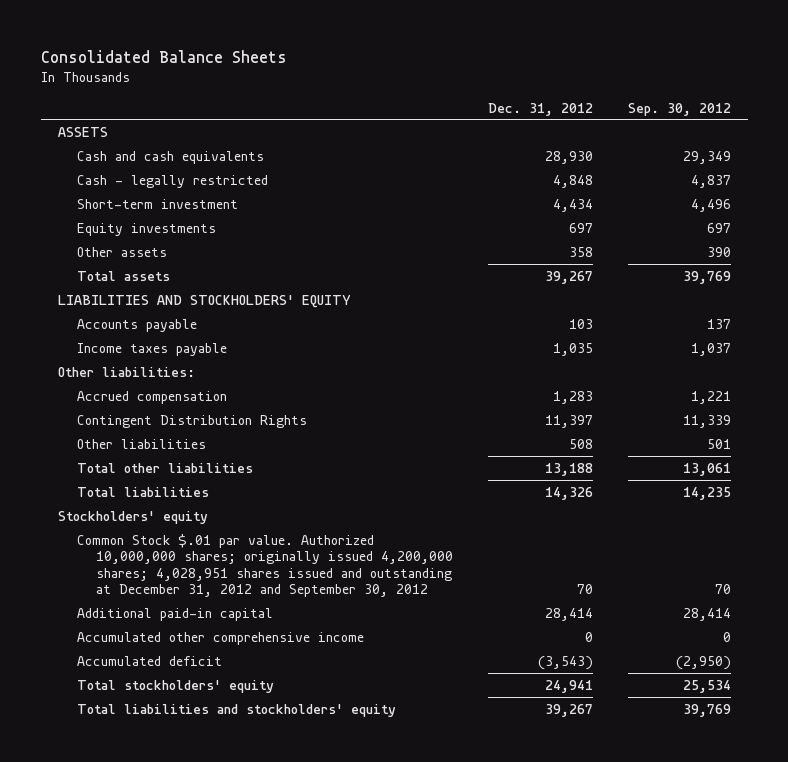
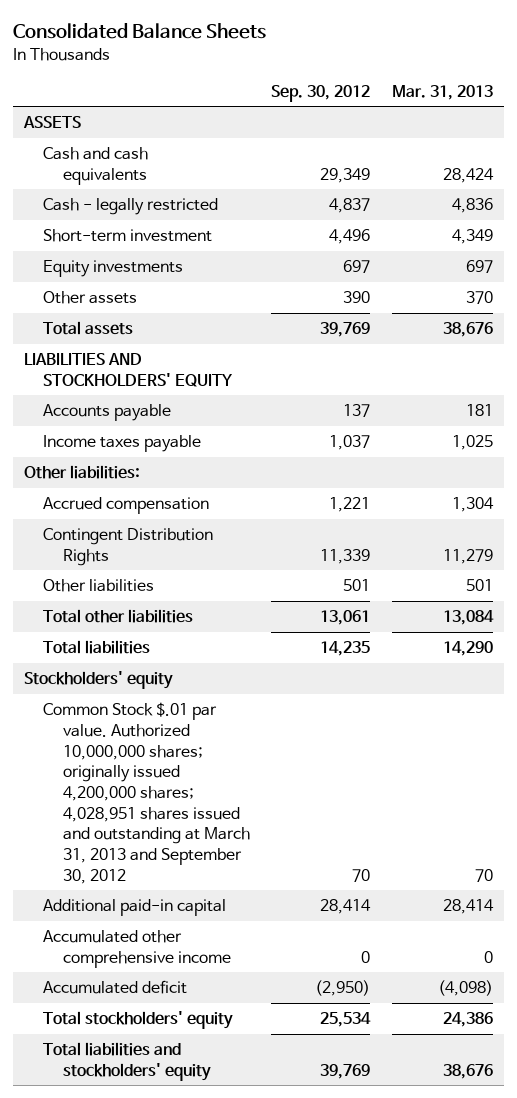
- | Dec. 31, 2012 | Sep. 30, 2012
+ | Sep. 30, 2012 | Mar. 31, 2013
- Common Stock $.01 par value. Authorized 10,000,000 shares; originally issued 4,200,000 shares; 4,028,951 shares issued and outstanding at December 31, 2012 and September 30, 2012 | 70 | 70
+ Common Stock $.01 par value. Authorized 10,000,000 shares; originally issued 4,200,000 shares; 4,028,951 shares issued and outstanding at March 31, 2013 and September 30, 2012 | 70 | 70

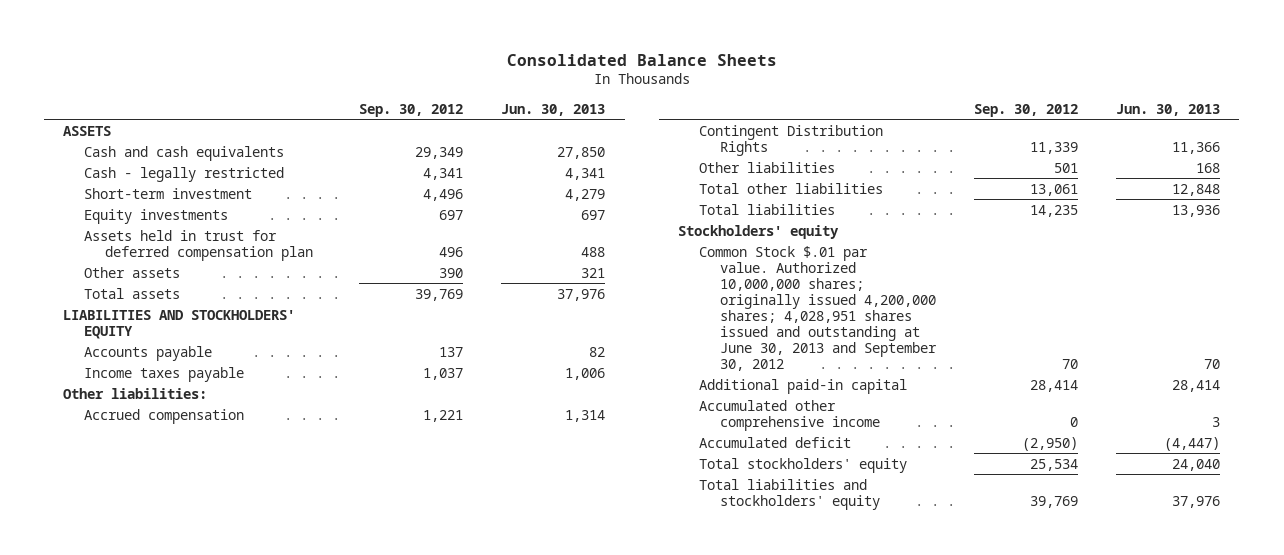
- | Sep. 30, 2012 | Mar. 31, 2013
+ | Sep. 30, 2012 | Jun. 30, 2013
- Cash - legally restricted | 4,837 | 4,836
+ Cash - legally restricted | 4,341 | 4,341
+ Assets held in trust for deferred compensation plan | 496 | 488
- Common Stock $.01 par value. Authorized 10,000,000 shares; originally issued 4,200,000 shares; 4,028,951 shares issued and outstanding at March 31, 2013 and September 30, 2012 | 70 | 70
+ Common Stock $.01 par value. Authorized 10,000,000 shares; originally issued 4,200,000 shares; 4,028,951 shares issued and outstanding at June 30, 2013 and September 30, 2012 | 70 | 70

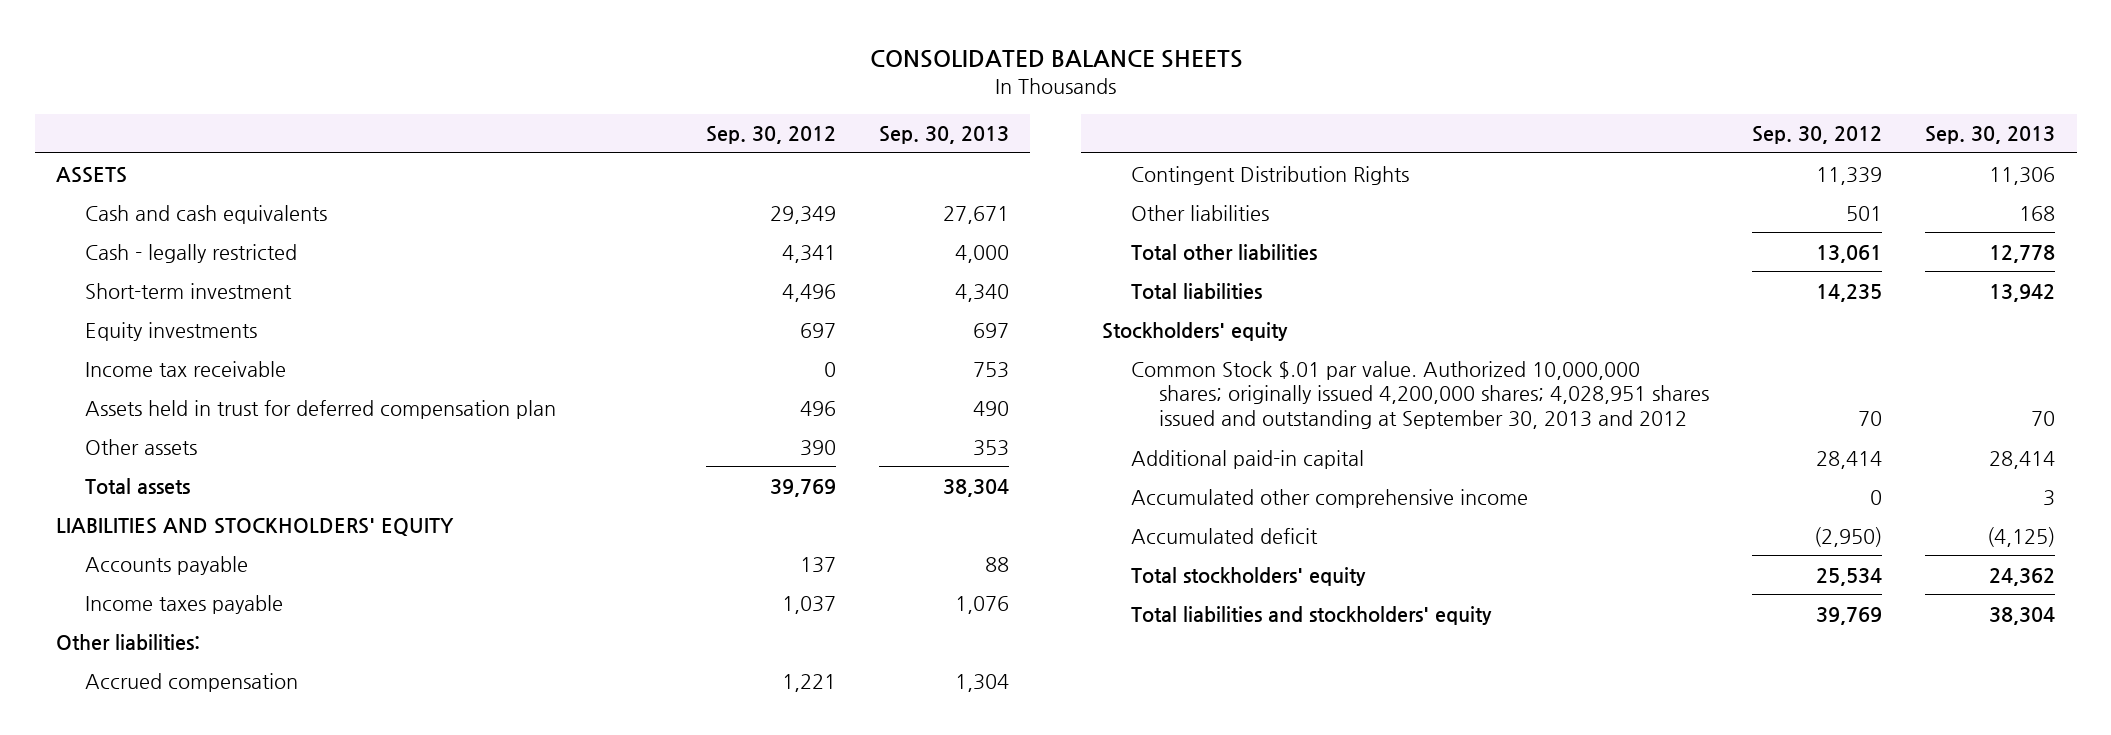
- Consolidated Balance Sheets
+ CONSOLIDATED BALANCE SHEETS
- | Sep. 30, 2012 | Jun. 30, 2013
+ | Sep. 30, 2012 | Sep. 30, 2013
+ Income tax receivable | 0 | 753
- Common Stock $.01 par value. Authorized 10,000,000 shares; originally issued 4,200,000 shares; 4,028,951 shares issued and outstanding at June 30, 2013 and September 30, 2012 | 70 | 70
+ Common Stock $.01 par value. Authorized 10,000,000 shares; originally issued 4,200,000 shares; 4,028,951 shares issued and outstanding at September 30, 2013 and 2012 | 70 | 70

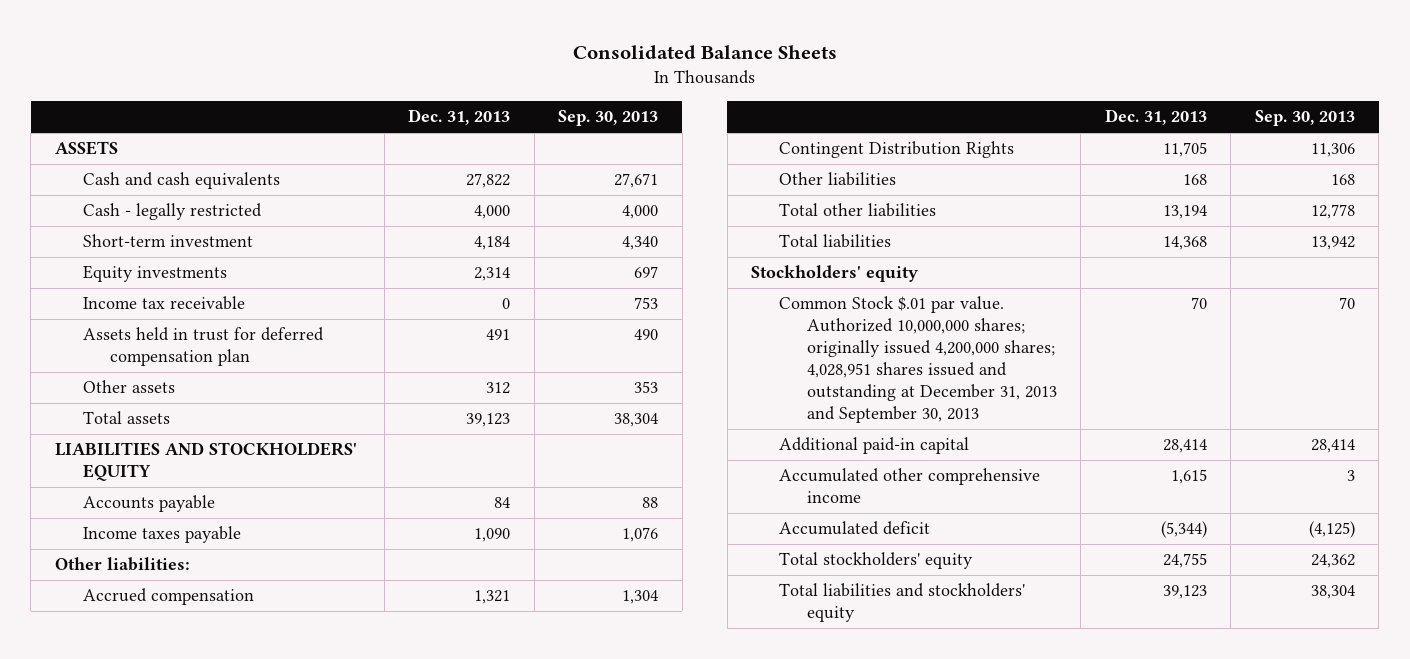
- CONSOLIDATED BALANCE SHEETS
+ Consolidated Balance Sheets
- | Sep. 30, 2012 | Sep. 30, 2013
+ | Dec. 31, 2013 | Sep. 30, 2013
- Common Stock $.01 par value. Authorized 10,000,000 shares; originally issued 4,200,000 shares; 4,028,951 shares issued and outstanding at September 30, 2013 and 2012 | 70 | 70
+ Common Stock $.01 par value. Authorized 10,000,000 shares; originally issued 4,200,000 shares; 4,028,951 shares issued and outstanding at December 31, 2013 and September 30, 2013 | 70 | 70

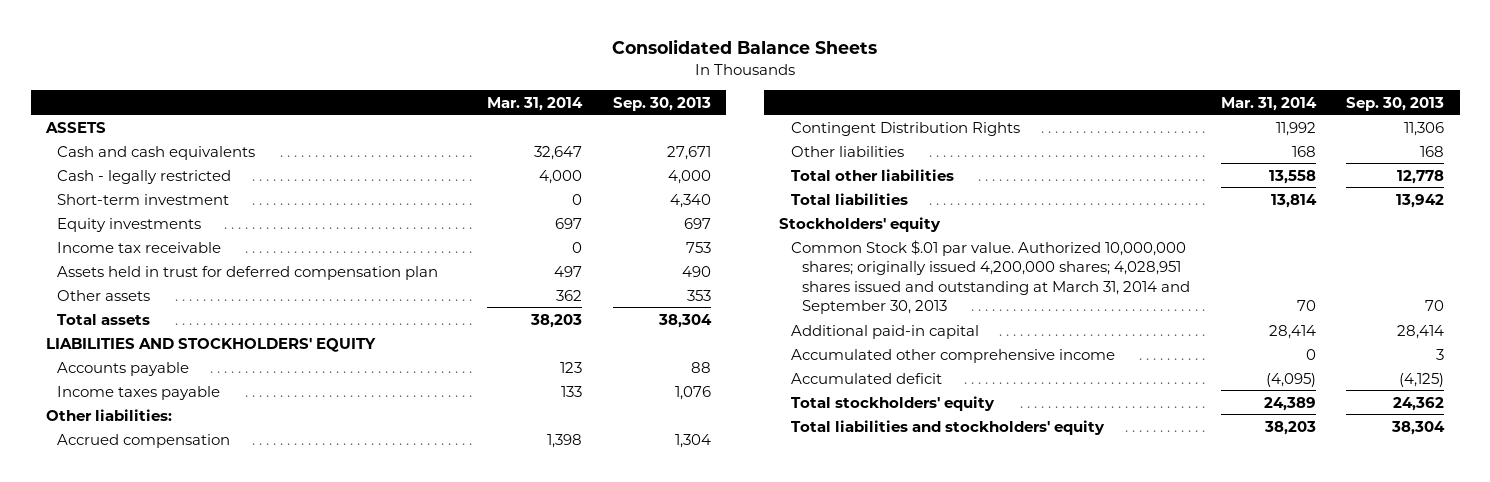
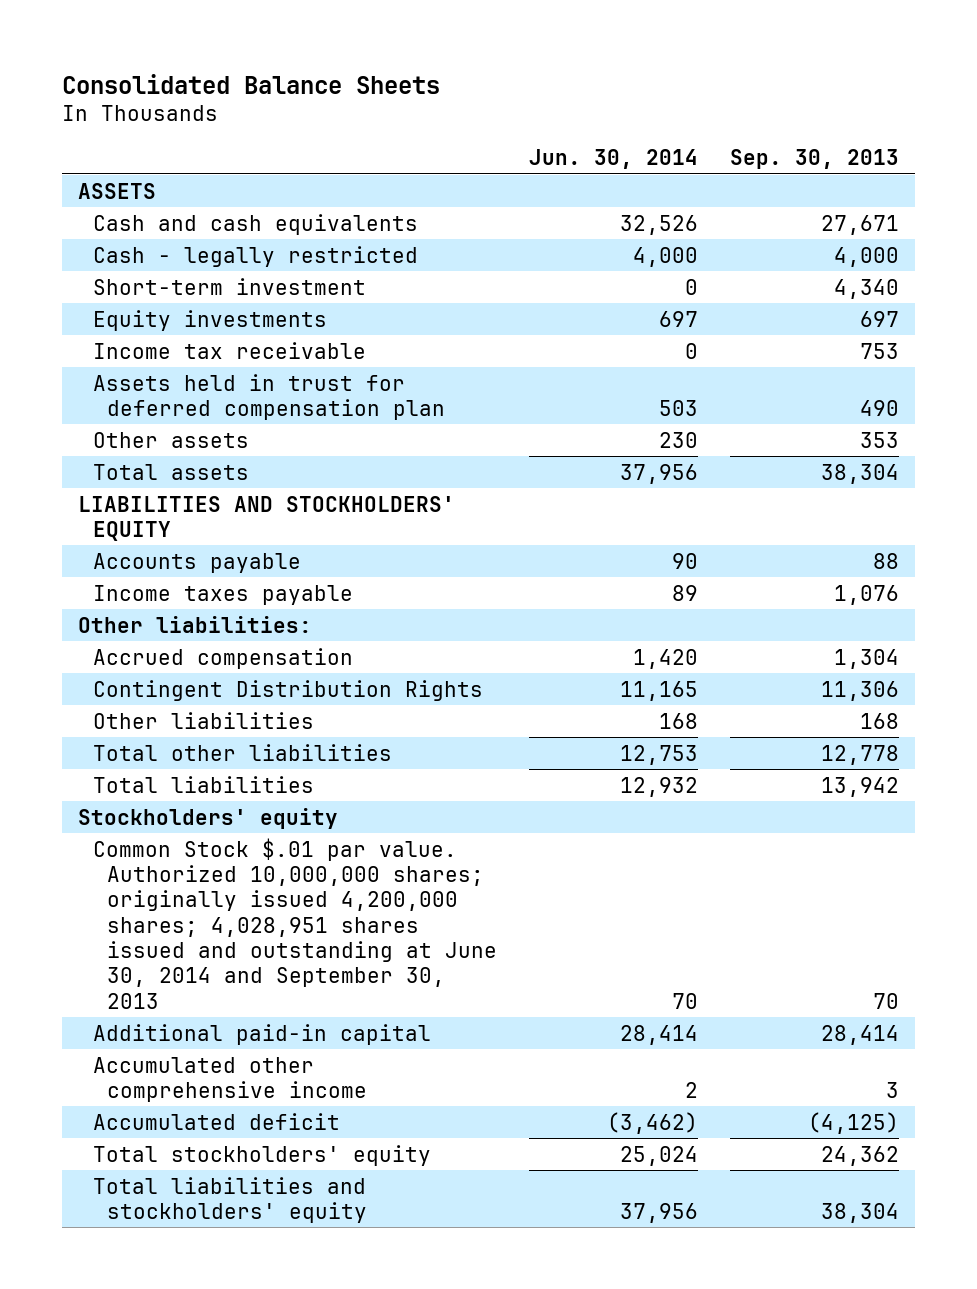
- | Mar. 31, 2014 | Sep. 30, 2013
+ | Jun. 30, 2014 | Sep. 30, 2013
- Common Stock $.01 par value. Authorized 10,000,000 shares; originally issued 4,200,000 shares; 4,028,951 shares issued and outstanding at March 31, 2014 and September 30, 2013 | 70 | 70
+ Common Stock $.01 par value. Authorized 10,000,000 shares; originally issued 4,200,000 shares; 4,028,951 shares issued and outstanding at June 30, 2014 and September 30, 2013 | 70 | 70

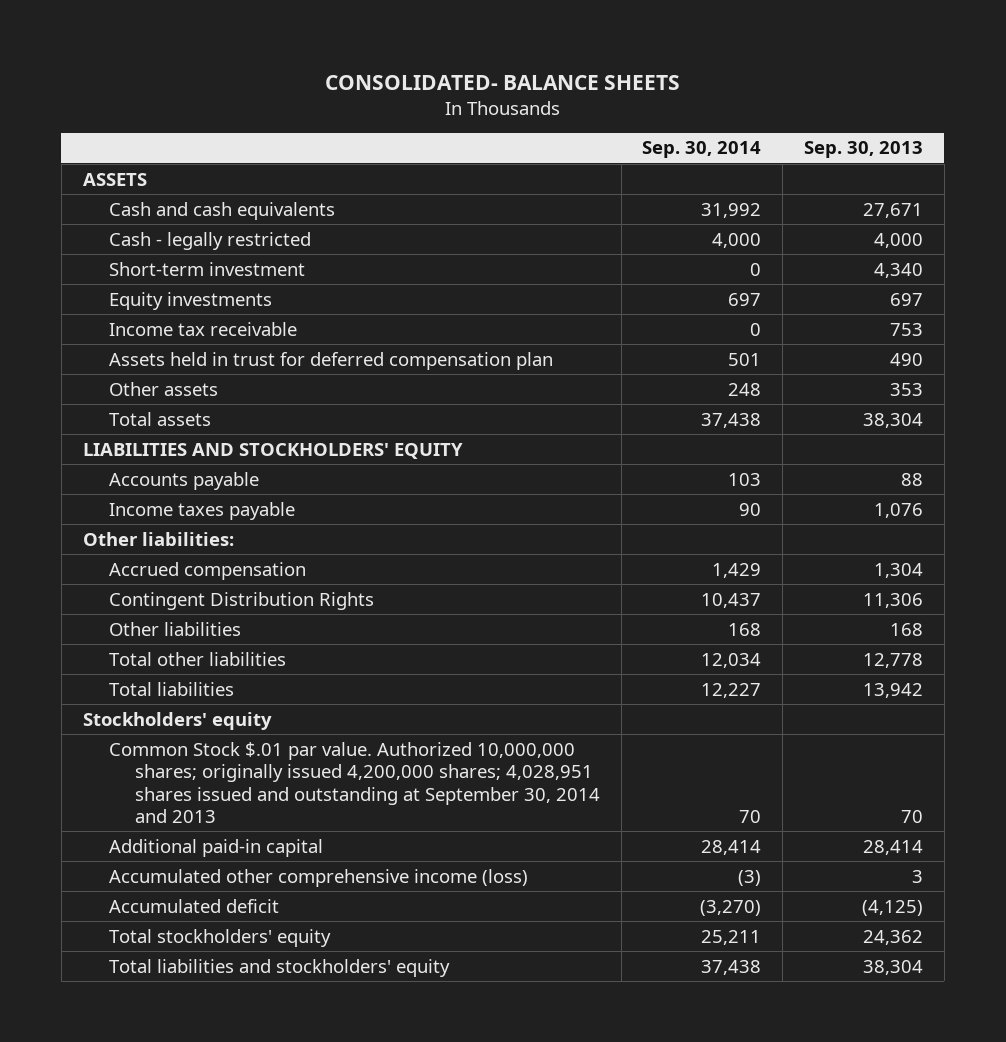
- Consolidated Balance Sheets
+ CONSOLIDATED- BALANCE SHEETS
- | Jun. 30, 2014 | Sep. 30, 2013
+ | Sep. 30, 2014 | Sep. 30, 2013
- Common Stock $.01 par value. Authorized 10,000,000 shares; originally issued 4,200,000 shares; 4,028,951 shares issued and outstanding at June 30, 2014 and September 30, 2013 | 70 | 70
+ Common Stock $.01 par value. Authorized 10,000,000 shares; originally issued 4,200,000 shares; 4,028,951 shares issued and outstanding at September 30, 2014 and 2013 | 70 | 70
- Accumulated other comprehensive income | 2 | 3
+ Accumulated other comprehensive income (loss) | (3) | 3

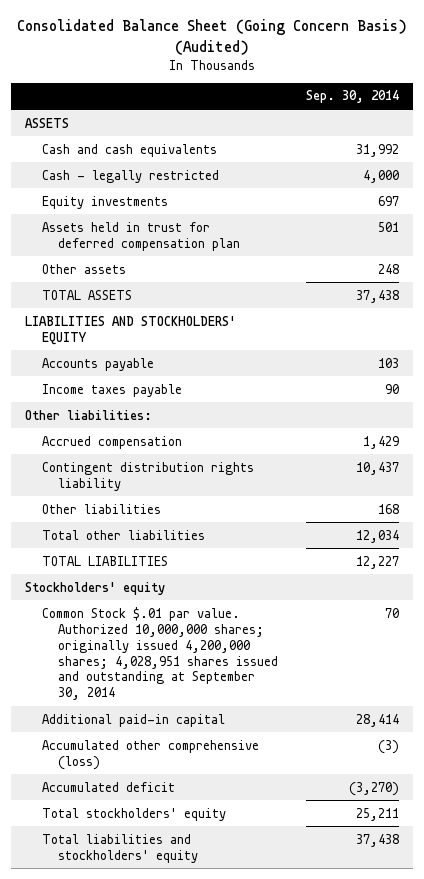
- CONSOLIDATED- BALANCE SHEETS
+ Consolidated Balance Sheet (Going Concern Basis) (Audited)
- | Sep. 30, 2014 | Sep. 30, 2013
+ | Sep. 30, 2014
- Short-term investment | 0 | 4,340
- Income tax receivable | 0 | 753
- Total assets | 37,438 | 38,304
+ TOTAL ASSETS | 37,438
- Contingent Distribution Rights | 10,437 | 11,306
+ Contingent distribution rights liability | 10,437
- Total liabilities | 12,227 | 13,942
+ TOTAL LIABILITIES | 12,227
- Common Stock $.01 par value. Authorized 10,000,000 shares; originally issued 4,200,000 shares; 4,028,951 shares issued and outstanding at September 30, 2014 and 2013 | 70 | 70
+ Common Stock $.01 par value. Authorized 10,000,000 shares; originally issued 4,200,000 shares; 4,028,951 shares issued and outstanding at September 30, 2014 | 70
- Accumulated other comprehensive income (loss) | (3) | 3
+ Accumulated other comprehensive (loss) | (3)

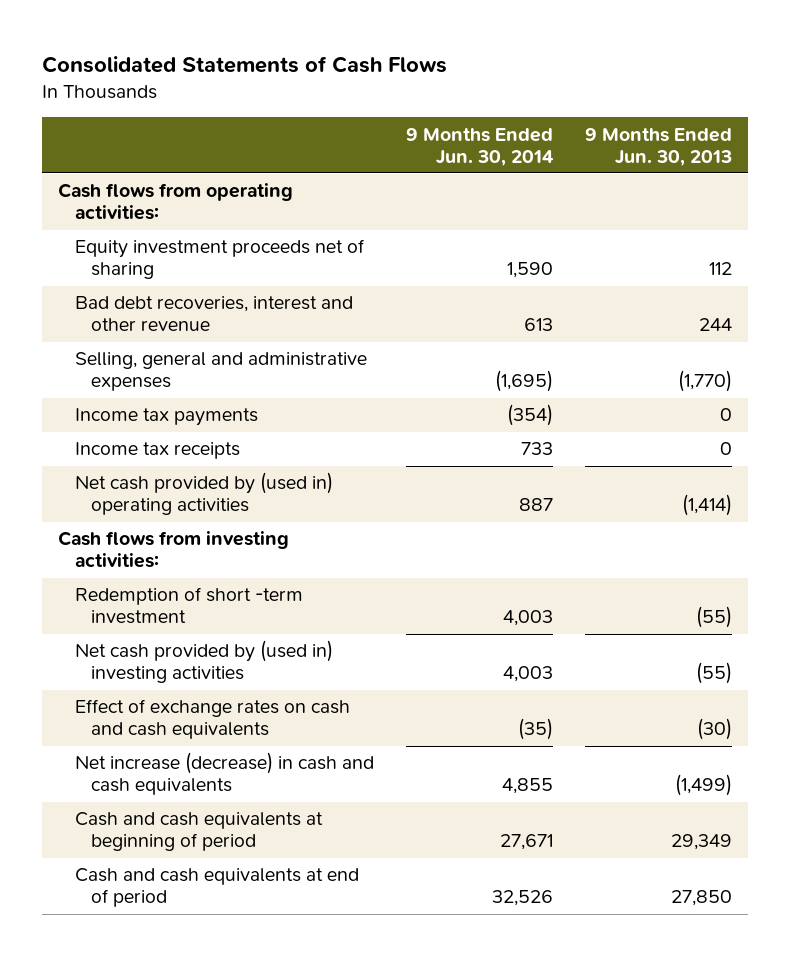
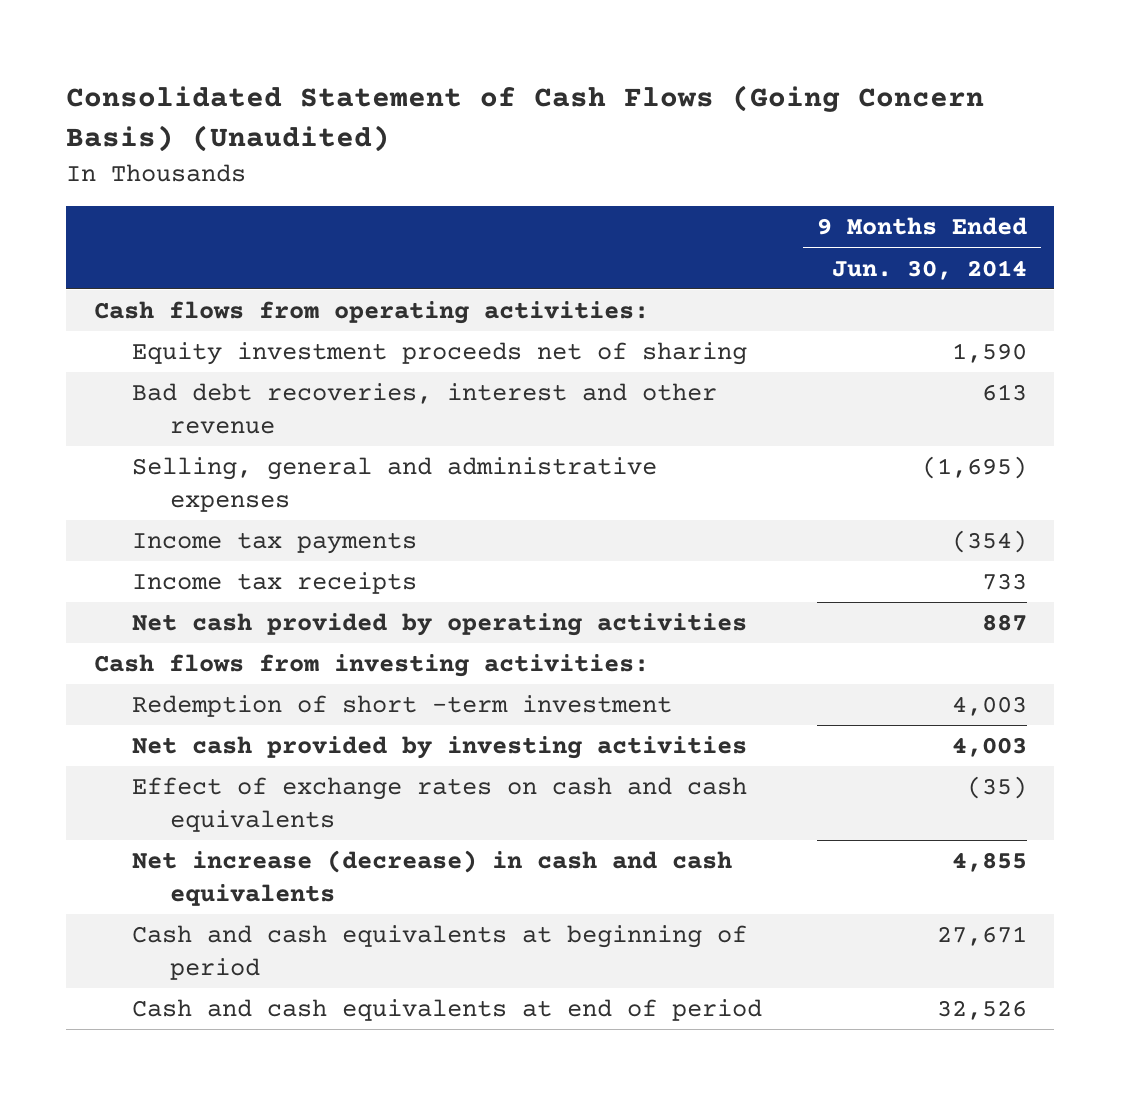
- Consolidated Statements of Cash Flows
+ Consolidated Statement of Cash Flows (Going Concern Basis) (Unaudited)
- | 9 Months Ended Jun. 30, 2014 | 9 Months Ended Jun. 30, 2013
+ | 9 Months Ended Jun. 30, 2014
- Net cash provided by (used in) operating activities | 887 | (1,414)
+ Net cash provided by operating activities | 887
- Net cash provided by (used in) investing activities | 4,003 | (55)
+ Net cash provided by investing activities | 4,003

